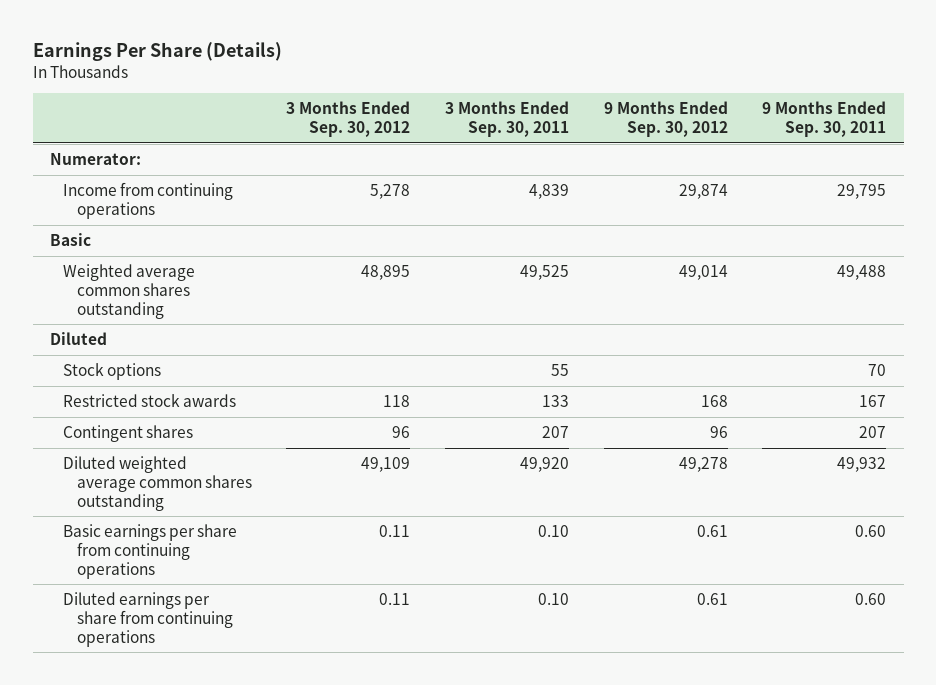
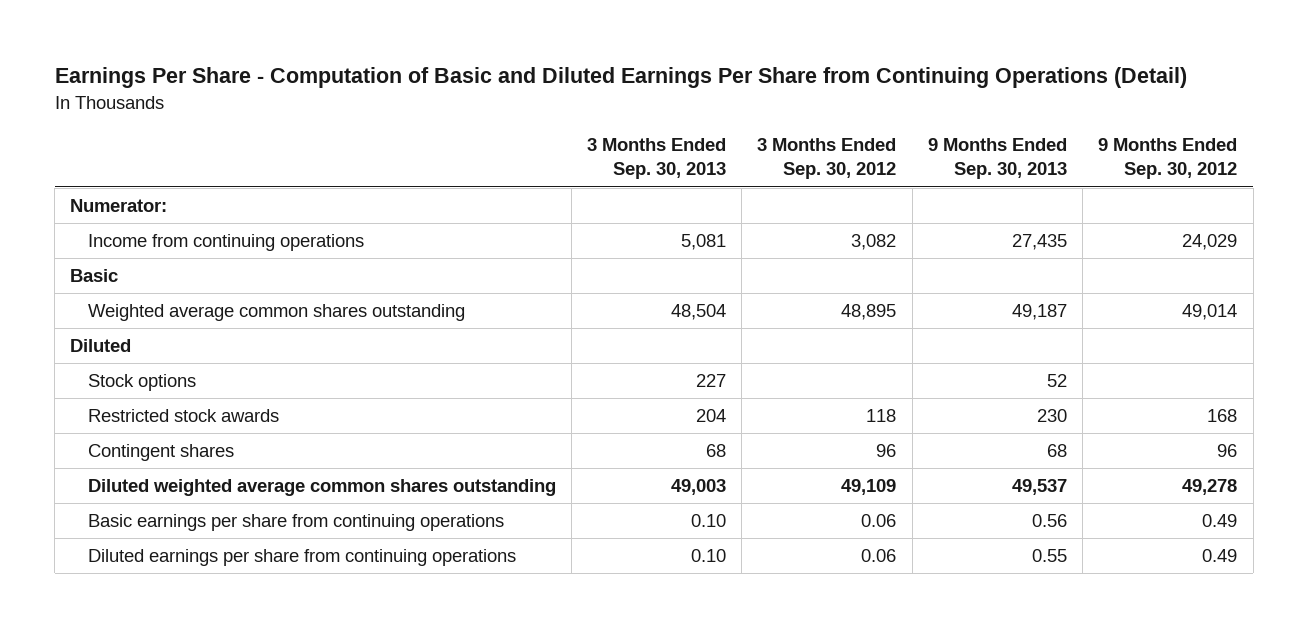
- Earnings Per Share (Details)
+ Earnings Per Share - Computation of Basic and Diluted Earnings Per Share from Continuing Operations (Detail)
- | 3 Months Ended Sep. 30, 2012 | 3 Months Ended Sep. 30, 2011 | 9 Months Ended Sep. 30, 2012 | 9 Months Ended Sep. 30, 2011
+ | 3 Months Ended Sep. 30, 2013 | 3 Months Ended Sep. 30, 2012 | 9 Months Ended Sep. 30, 2013 | 9 Months Ended Sep. 30, 2012
- Income from continuing operations | 5,278 | 4,839 | 29,874 | 29,795
+ Income from continuing operations | 5,081 | 3,082 | 27,435 | 24,029
- Basic earnings per share from continuing operations | 0.11 | 0.10 | 0.61 | 0.60
- Diluted earnings per share from continuing operations | 0.11 | 0.10 | 0.61 | 0.60
+ Basic earnings per share from continuing operations | 0.10 | 0.06 | 0.56 | 0.49
+ Diluted earnings per share from continuing operations | 0.10 | 0.06 | 0.55 | 0.49

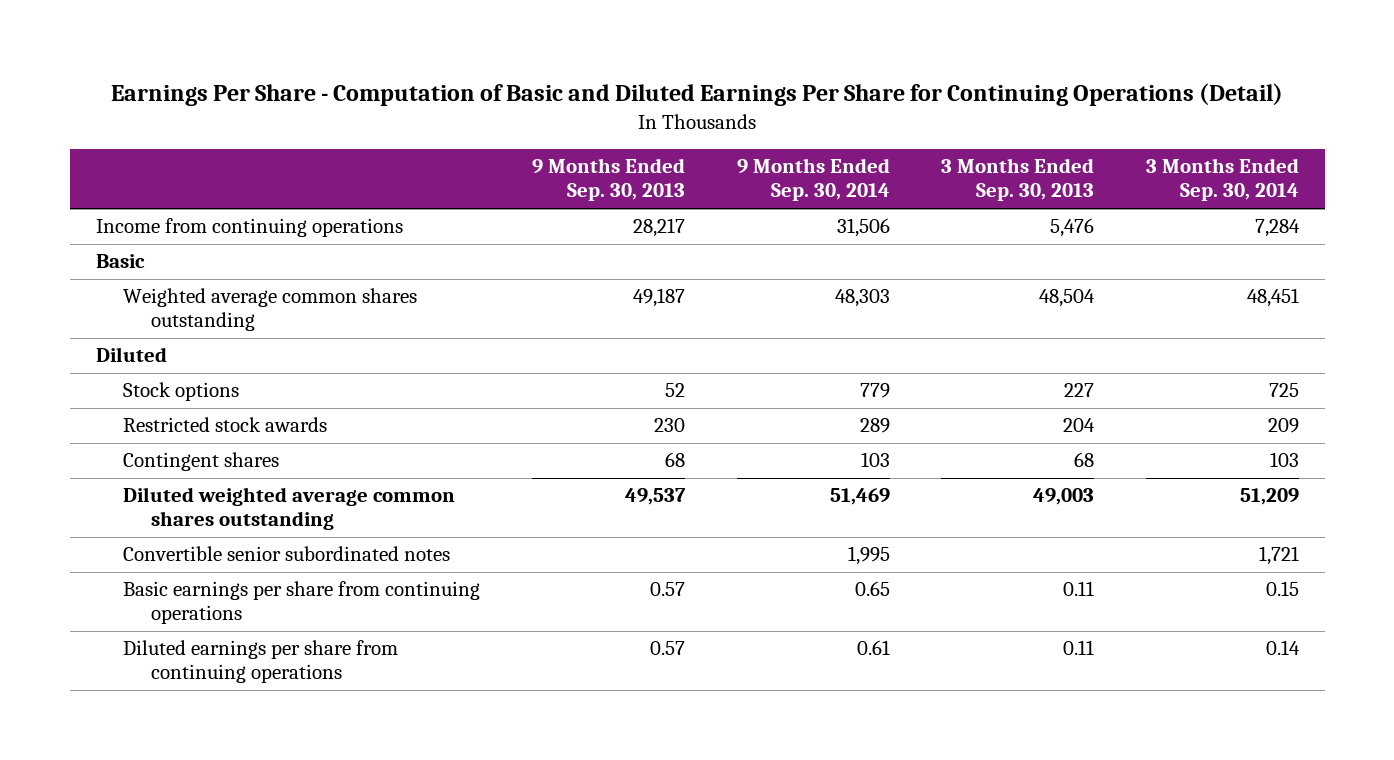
- Earnings Per Share - Computation of Basic and Diluted Earnings Per Share from Continuing Operations (Detail)
+ Earnings Per Share - Computation of Basic and Diluted Earnings Per Share for Continuing Operations (Detail)
- | 3 Months Ended Sep. 30, 2013 | 3 Months Ended Sep. 30, 2012 | 9 Months Ended Sep. 30, 2013 | 9 Months Ended Sep. 30, 2012
+ | 9 Months Ended Sep. 30, 2013 | 9 Months Ended Sep. 30, 2014 | 3 Months Ended Sep. 30, 2013 | 3 Months Ended Sep. 30, 2014
- Numerator:
- Income from continuing operations | 5,081 | 3,082 | 27,435 | 24,029
+ Income from continuing operations | 28,217 | 31,506 | 5,476 | 7,284
- Basic earnings per share from continuing operations | 0.10 | 0.06 | 0.56 | 0.49
- Diluted earnings per share from continuing operations | 0.10 | 0.06 | 0.55 | 0.49
+ Convertible senior subordinated notes | | 1,995 | | 1,721
+ Basic earnings per share from continuing operations | 0.57 | 0.65 | 0.11 | 0.15
+ Diluted earnings per share from continuing operations | 0.57 | 0.61 | 0.11 | 0.14

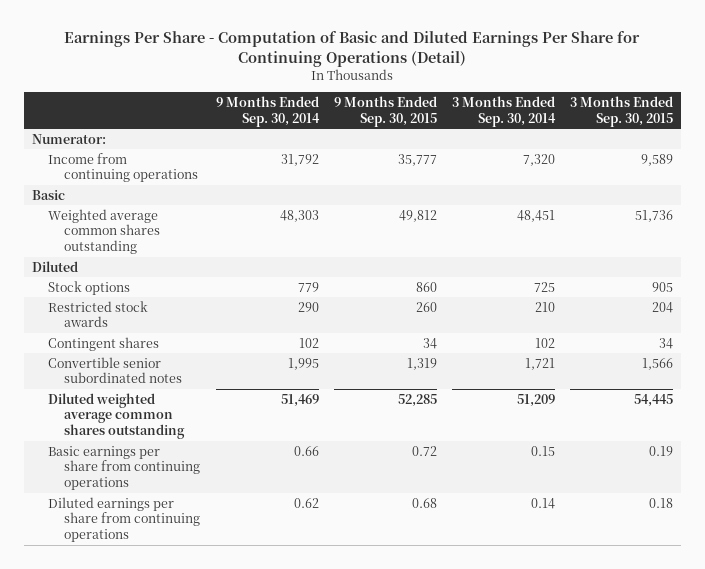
- | 9 Months Ended Sep. 30, 2013 | 9 Months Ended Sep. 30, 2014 | 3 Months Ended Sep. 30, 2013 | 3 Months Ended Sep. 30, 2014
+ | 9 Months Ended Sep. 30, 2014 | 9 Months Ended Sep. 30, 2015 | 3 Months Ended Sep. 30, 2014 | 3 Months Ended Sep. 30, 2015
- Income from continuing operations | 28,217 | 31,506 | 5,476 | 7,284
+ Numerator:
+ Income from continuing operations | 31,792 | 35,777 | 7,320 | 9,589
- Restricted stock awards | 230 | 289 | 204 | 209
- Contingent shares | 68 | 103 | 68 | 103
+ Restricted stock awards | 290 | 260 | 210 | 204
+ Contingent shares | 102 | 34 | 102 | 34
- Basic earnings per share from continuing operations | 0.57 | 0.65 | 0.11 | 0.15
- Diluted earnings per share from continuing operations | 0.57 | 0.61 | 0.11 | 0.14
moved down: Diluted weighted average common shares outstanding | 51,469 | 52,285 | 51,209 | 54,445
+ Basic earnings per share from continuing operations | 0.66 | 0.72 | 0.15 | 0.19
+ Diluted earnings per share from continuing operations | 0.62 | 0.68 | 0.14 | 0.18

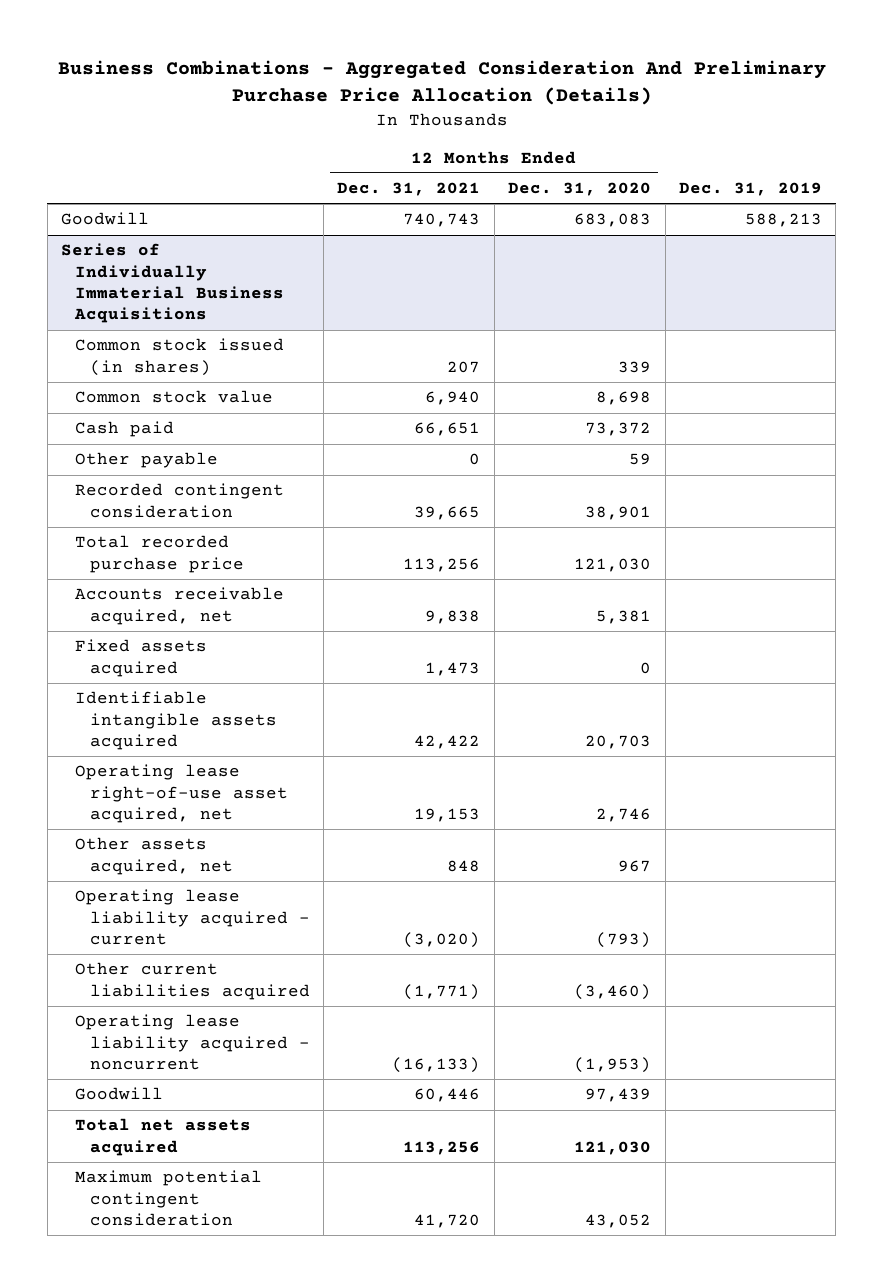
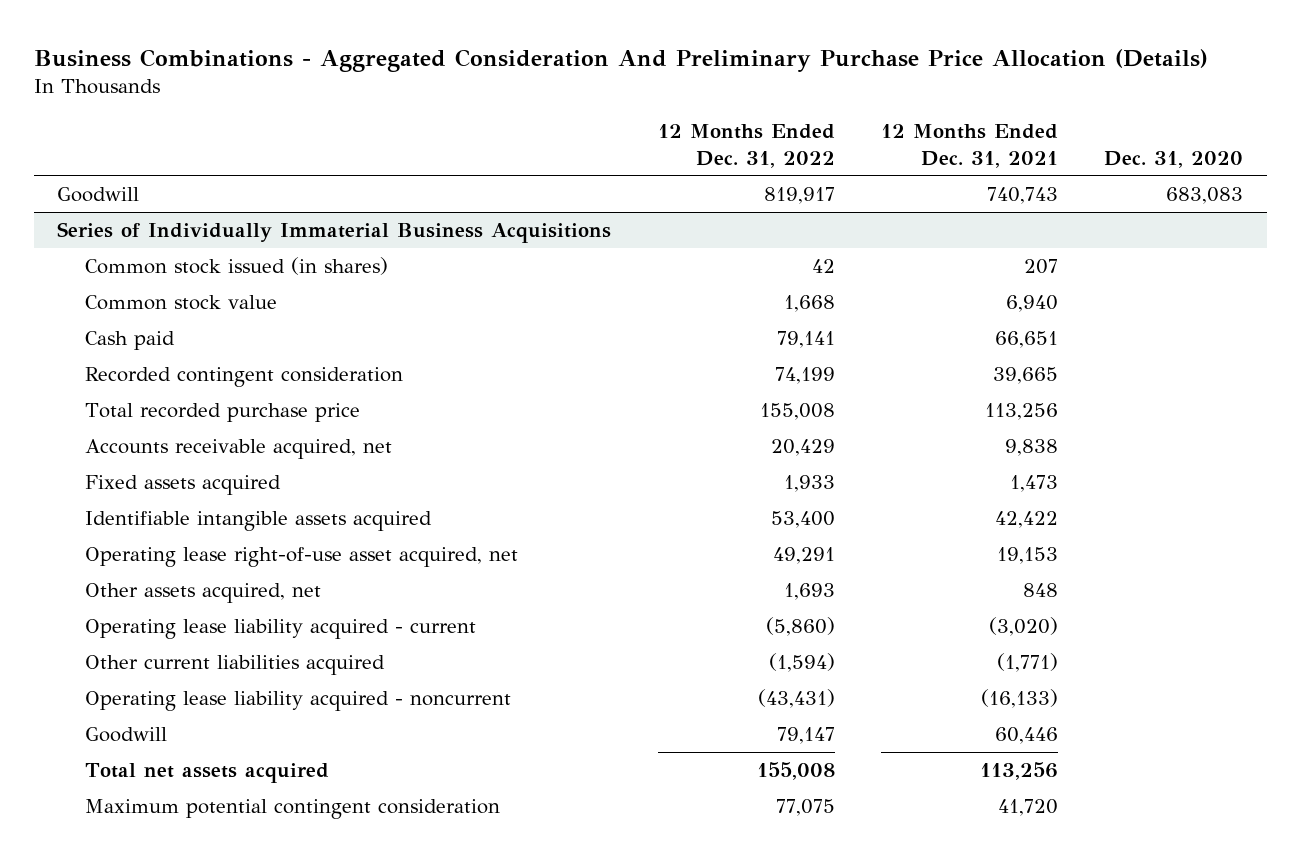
- | 12 Months Ended Dec. 31, 2021 | 12 Months Ended Dec. 31, 2020 | Dec. 31, 2019
+ | 12 Months Ended Dec. 31, 2022 | 12 Months Ended Dec. 31, 2021 | Dec. 31, 2020
@ Series of Individually Immaterial Business Acquisitions
- Other payable | 0 | 59 |

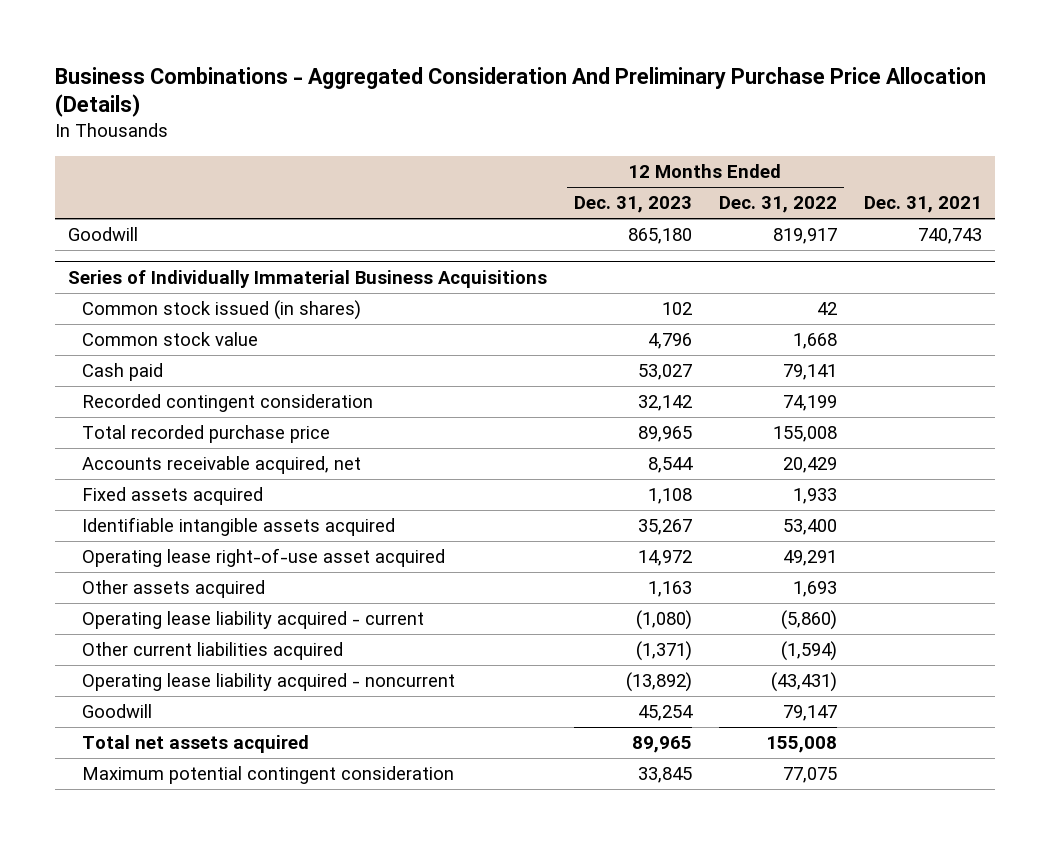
- | 12 Months Ended Dec. 31, 2022 | 12 Months Ended Dec. 31, 2021 | Dec. 31, 2020
+ | 12 Months Ended Dec. 31, 2023 | 12 Months Ended Dec. 31, 2022 | Dec. 31, 2021
@ Series of Individually Immaterial Business Acquisitions
- Operating lease right-of-use asset acquired, net | 49,291 | 19,153 |
- Other assets acquired, net | 1,693 | 848 |
+ Operating lease right-of-use asset acquired | 14,972 | 49,291 |
+ Other assets acquired | 1,163 | 1,693 |

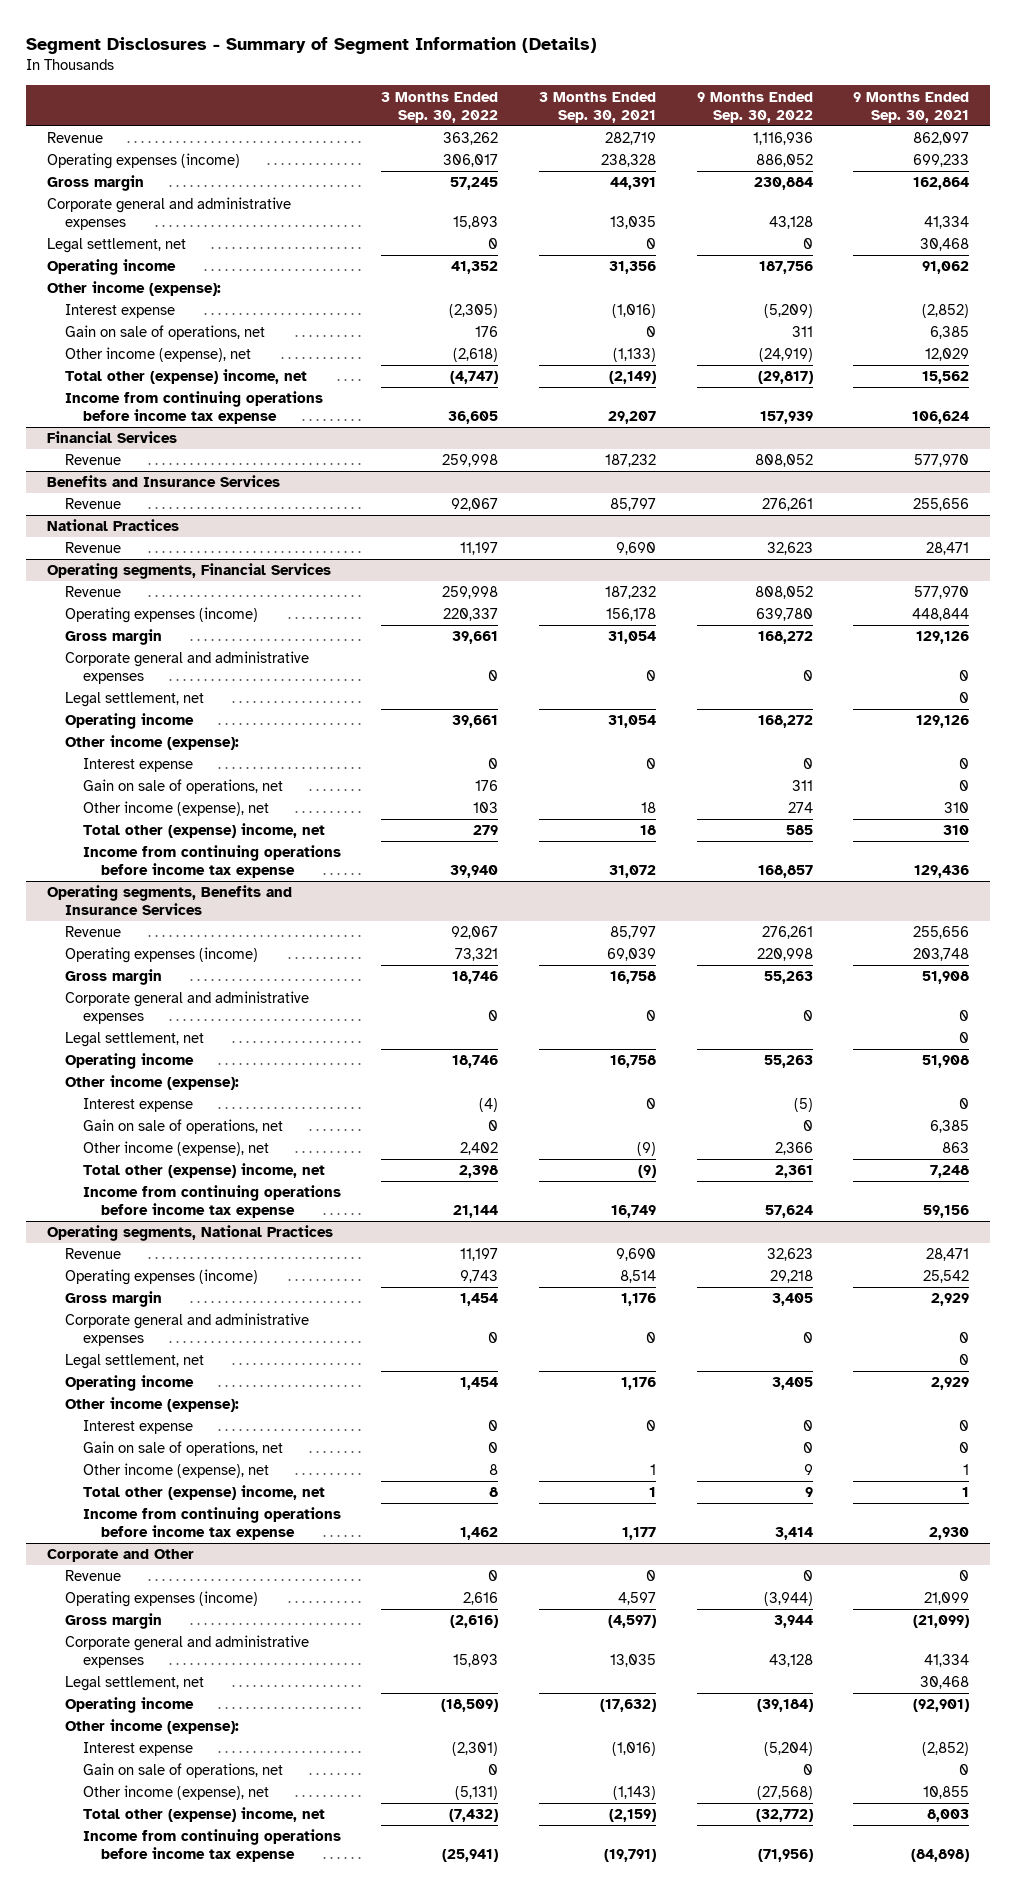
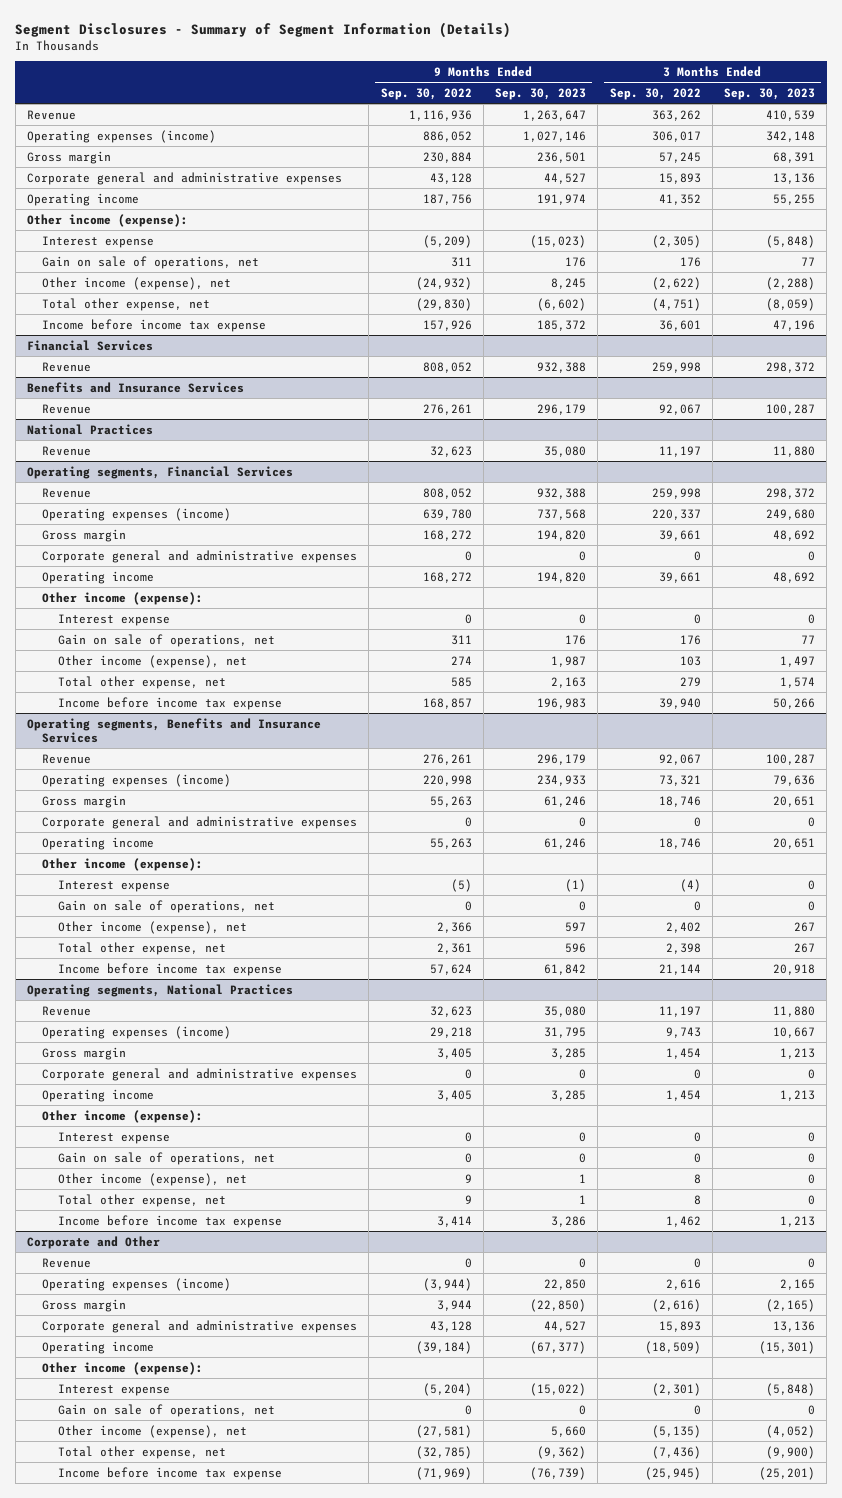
- | 3 Months Ended Sep. 30, 2022 | 3 Months Ended Sep. 30, 2021 | 9 Months Ended Sep. 30, 2022 | 9 Months Ended Sep. 30, 2021
+ | 9 Months Ended Sep. 30, 2022 | 9 Months Ended Sep. 30, 2023 | 3 Months Ended Sep. 30, 2022 | 3 Months Ended Sep. 30, 2023
- Legal settlement, net | 0 | 0 | 0 | 30,468
- Other income (expense), net | (2,618) | (1,133) | (24,919) | 12,029
- Total other (expense) income, net | (4,747) | (2,149) | (29,817) | 15,562
- Income from continuing operations before income tax expense | 36,605 | 29,207 | 157,939 | 106,624
+ Other income (expense), net | (24,932) | 8,245 | (2,622) | (2,288)
+ Total other expense, net | (29,830) | (6,602) | (4,751) | (8,059)
+ Income before income tax expense | 157,926 | 185,372 | 36,601 | 47,196
@ Operating segments, Financial Services
- Legal settlement, net | | | | 0
- Total other (expense) income, net | 279 | 18 | 585 | 310
- Income from continuing operations before income tax expense | 39,940 | 31,072 | 168,857 | 129,436
+ Total other expense, net | 585 | 2,163 | 279 | 1,574
+ Income before income tax expense | 168,857 | 196,983 | 39,940 | 50,266
@ Operating segments, Benefits and Insurance Services
- Legal settlement, net | | | | 0
- Total other (expense) income, net | 2,398 | (9) | 2,361 | 7,248
- Income from continuing operations before income tax expense | 21,144 | 16,749 | 57,624 | 59,156
+ Total other expense, net | 2,361 | 596 | 2,398 | 267
+ Income before income tax expense | 57,624 | 61,842 | 21,144 | 20,918
@ Operating segments, National Practices
- Legal settlement, net | | | | 0
- Total other (expense) income, net | 8 | 1 | 9 | 1
- Income from continuing operations before income tax expense | 1,462 | 1,177 | 3,414 | 2,930
+ Total other expense, net | 9 | 1 | 8 | 0
+ Income before income tax expense | 3,414 | 3,286 | 1,462 | 1,213
@ Corporate and Other
- Legal settlement, net | | | | 30,468
- Other income (expense), net | (5,131) | (1,143) | (27,568) | 10,855
- Total other (expense) income, net | (7,432) | (2,159) | (32,772) | 8,003
- Income from continuing operations before income tax expense | (25,941) | (19,791) | (71,956) | (84,898)
+ Other income (expense), net | (27,581) | 5,660 | (5,135) | (4,052)
+ Total other expense, net | (32,785) | (9,362) | (7,436) | (9,900)
+ Income before income tax expense | (71,969) | (76,739) | (25,945) | (25,201)

